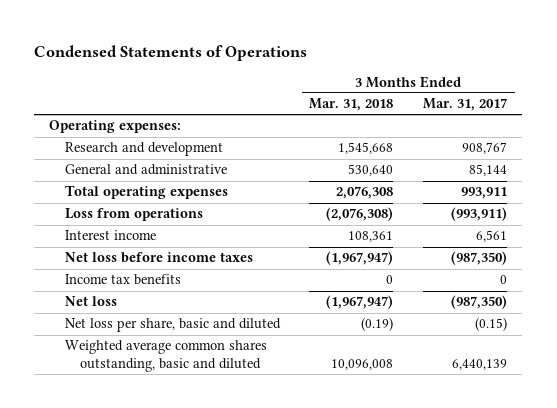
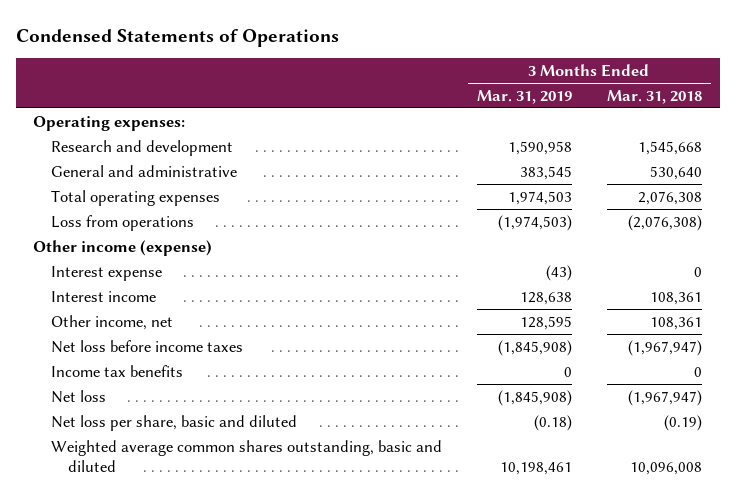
- | 3 Months Ended Mar. 31, 2018 | 3 Months Ended Mar. 31, 2017
+ | 3 Months Ended Mar. 31, 2019 | 3 Months Ended Mar. 31, 2018
+ Other income (expense)
+ Interest expense | (43) | 0
+ Other income, net | 128,595 | 108,361

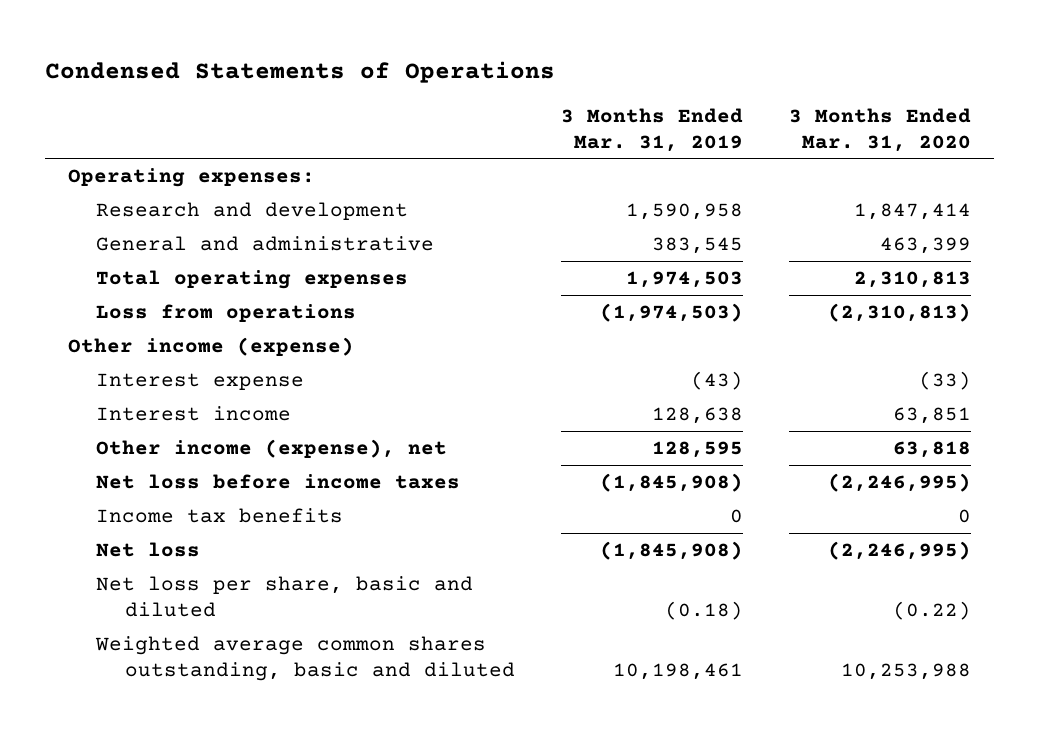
- | 3 Months Ended Mar. 31, 2019 | 3 Months Ended Mar. 31, 2018
+ | 3 Months Ended Mar. 31, 2019 | 3 Months Ended Mar. 31, 2020
- Other income, net | 128,595 | 108,361
+ Other income (expense), net | 128,595 | 63,818

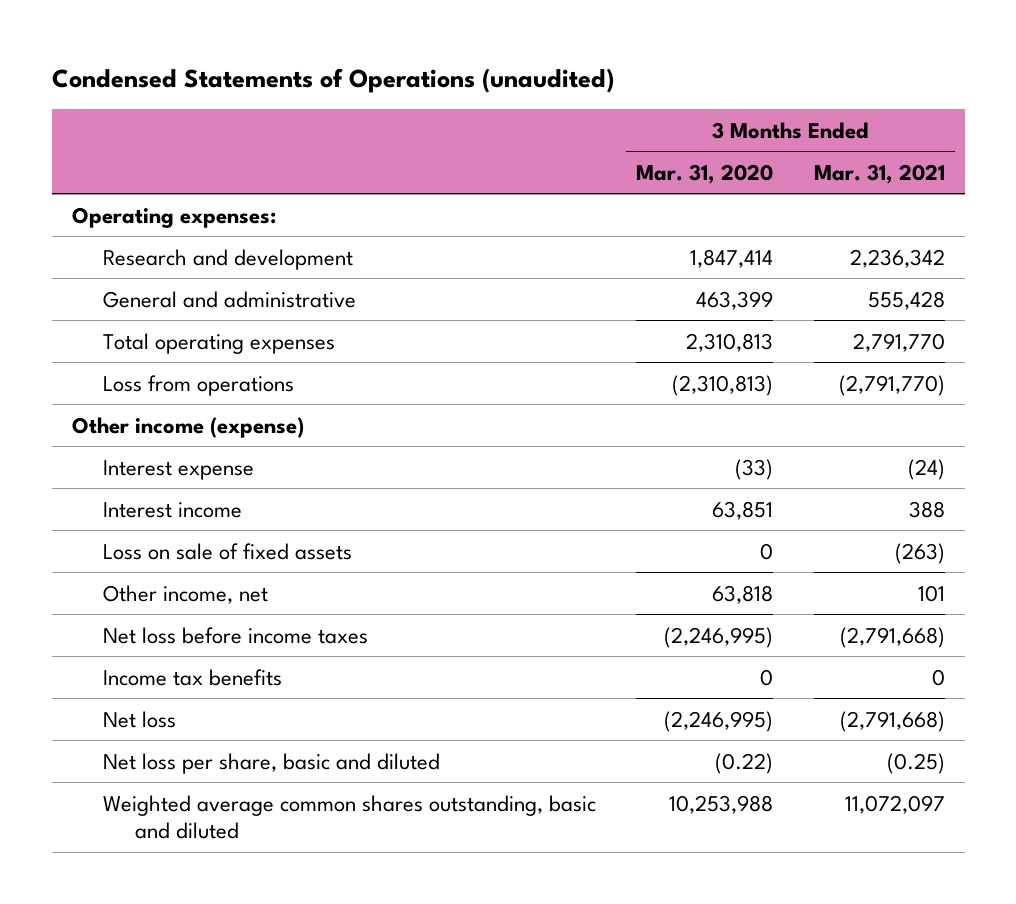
- Condensed Statements of Operations
+ Condensed Statements of Operations (unaudited)
- | 3 Months Ended Mar. 31, 2019 | 3 Months Ended Mar. 31, 2020
+ | 3 Months Ended Mar. 31, 2020 | 3 Months Ended Mar. 31, 2021
- Other income (expense), net | 128,595 | 63,818
+ Loss on sale of fixed assets | 0 | (263)
+ Other income, net | 63,818 | 101

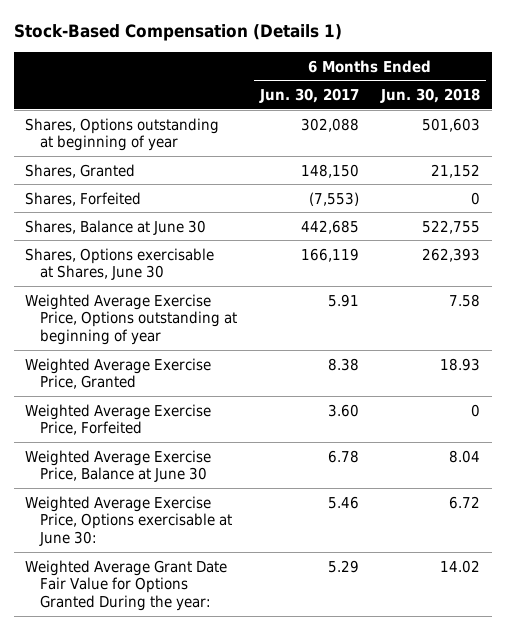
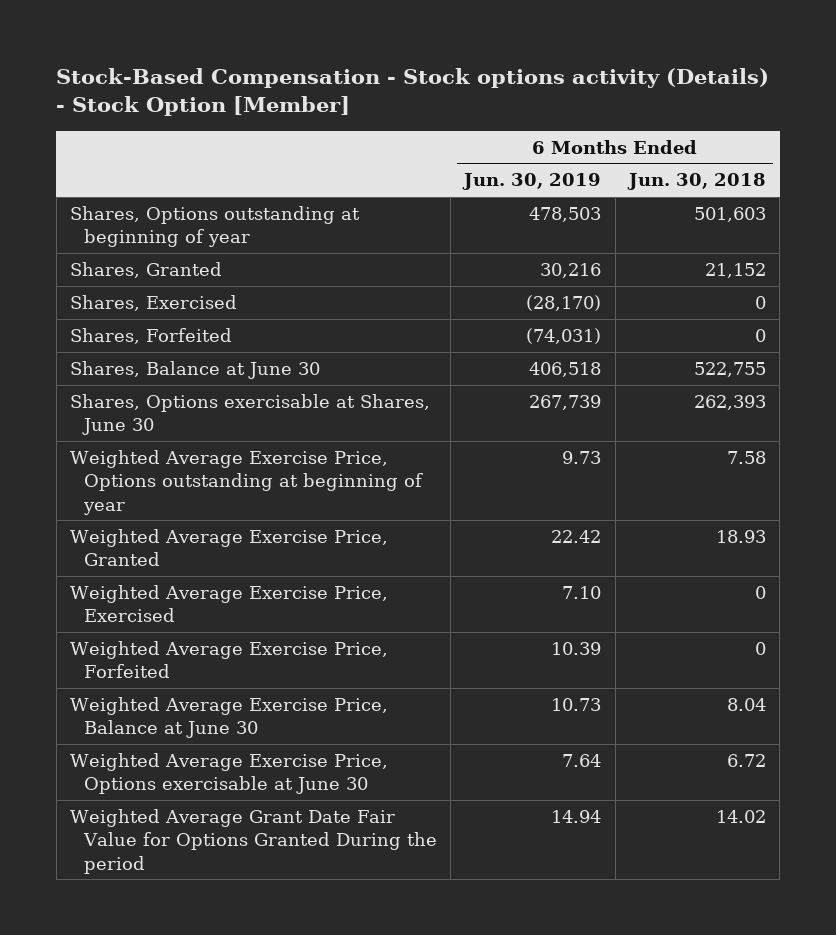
- Stock-Based Compensation (Details 1)
+ Stock-Based Compensation - Stock options activity (Details) - Stock Option [Member]
- | 6 Months Ended Jun. 30, 2017 | 6 Months Ended Jun. 30, 2018
+ | 6 Months Ended Jun. 30, 2019 | 6 Months Ended Jun. 30, 2018
+ Shares, Exercised | (28,170) | 0
+ Weighted Average Exercise Price, Exercised | 7.10 | 0
- Weighted Average Exercise Price, Options exercisable at June 30: | 5.46 | 6.72
- Weighted Average Grant Date Fair Value for Options Granted During the year: | 5.29 | 14.02
+ Weighted Average Exercise Price, Options exercisable at June 30 | 7.64 | 6.72
+ Weighted Average Grant Date Fair Value for Options Granted During the period | 14.94 | 14.02

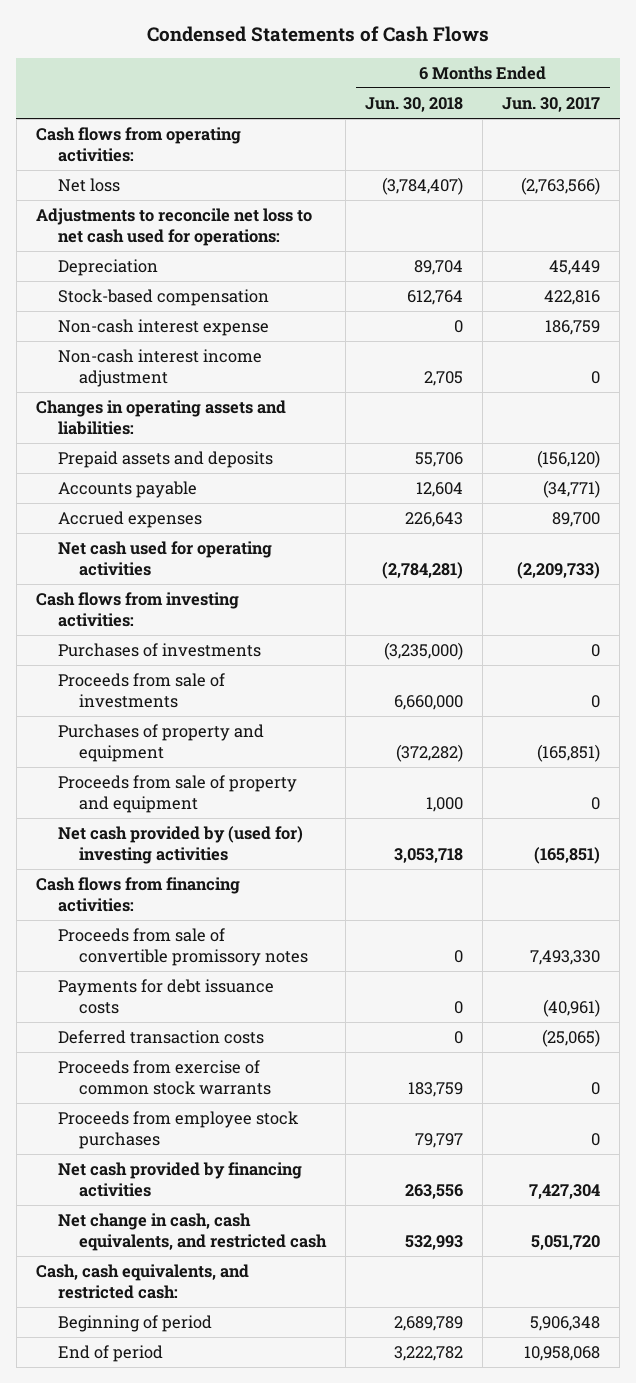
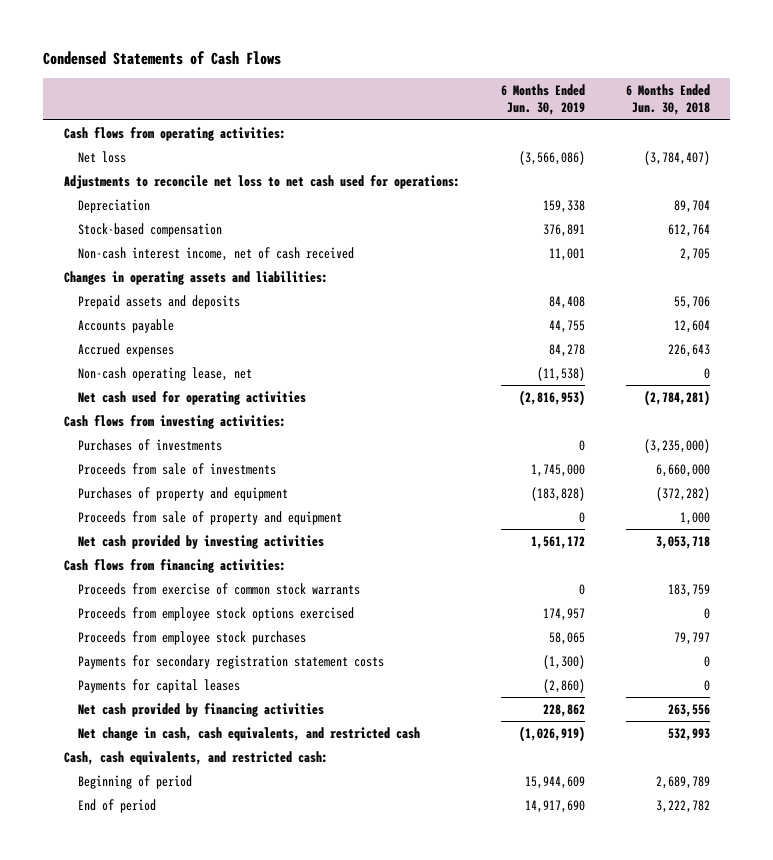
- | 6 Months Ended Jun. 30, 2018 | 6 Months Ended Jun. 30, 2017
+ | 6 Months Ended Jun. 30, 2019 | 6 Months Ended Jun. 30, 2018
- Non-cash interest expense | 0 | 186,759
- Non-cash interest income adjustment | 2,705 | 0
+ Non-cash interest income, net of cash received | 11,001 | 2,705
+ Non-cash operating lease, net | (11,538) | 0
- Net cash provided by (used for) investing activities | 3,053,718 | (165,851)
+ Net cash provided by investing activities | 1,561,172 | 3,053,718
- Proceeds from sale of convertible promissory notes | 0 | 7,493,330
- Payments for debt issuance costs | 0 | (40,961)
- Deferred transaction costs | 0 | (25,065)
+ Proceeds from employee stock options exercised | 174,957 | 0
+ Payments for secondary registration statement costs | (1,300) | 0
+ Payments for capital leases | (2,860) | 0

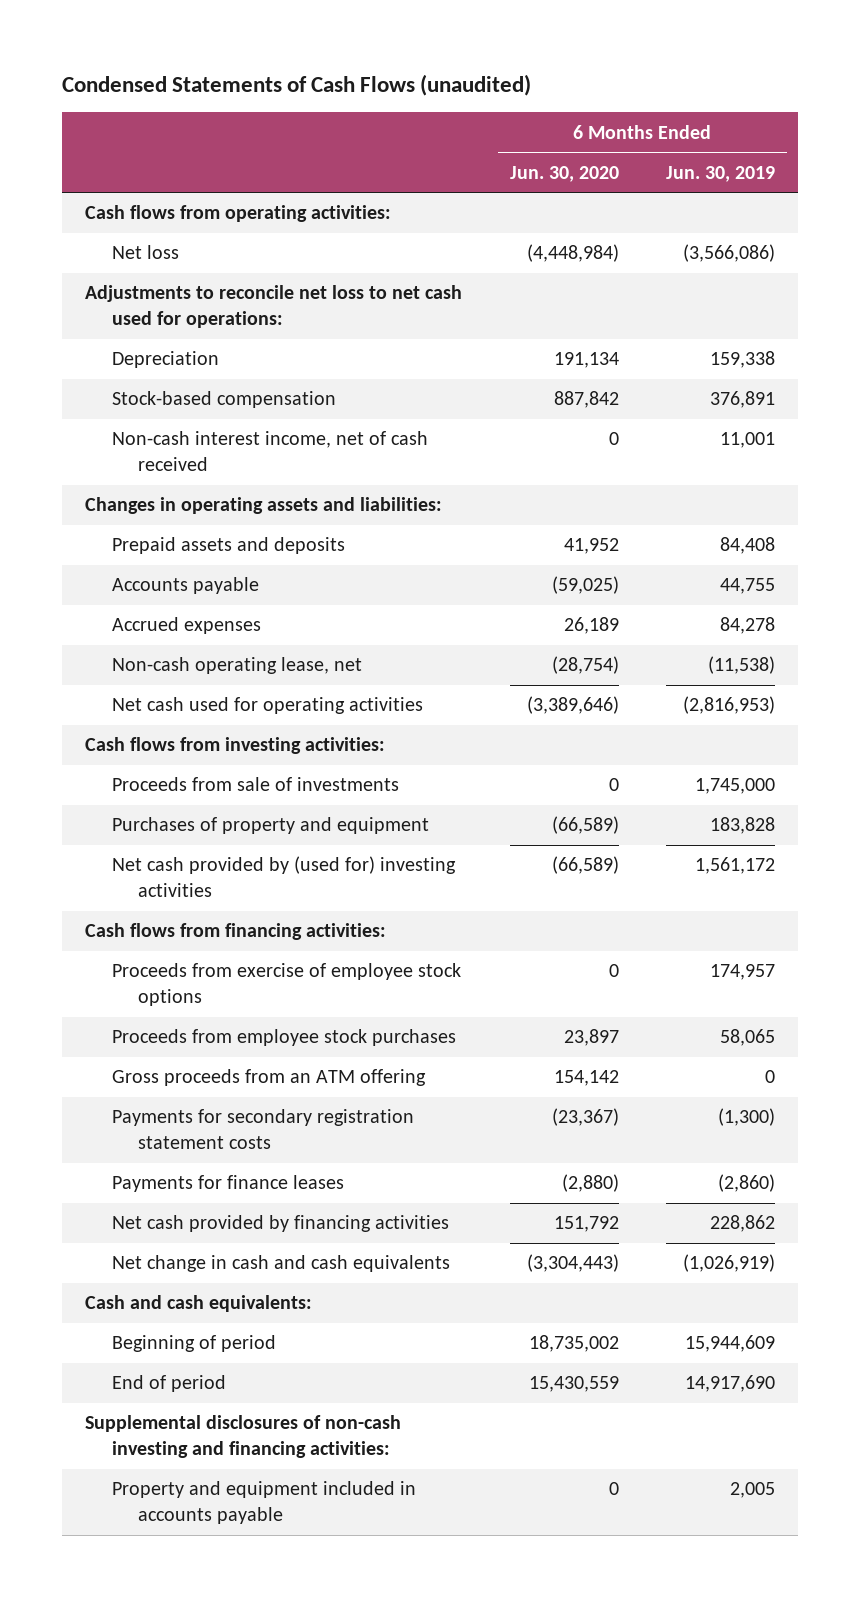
- Condensed Statements of Cash Flows
+ Condensed Statements of Cash Flows (unaudited)
- | 6 Months Ended Jun. 30, 2019 | 6 Months Ended Jun. 30, 2018
+ | 6 Months Ended Jun. 30, 2020 | 6 Months Ended Jun. 30, 2019
- Purchases of investments | 0 | (3,235,000)
- Purchases of property and equipment | (183,828) | (372,282)
- Proceeds from sale of property and equipment | 0 | 1,000
- Net cash provided by investing activities | 1,561,172 | 3,053,718
+ Purchases of property and equipment | (66,589) | 183,828
+ Net cash provided by (used for) investing activities | (66,589) | 1,561,172
- Proceeds from exercise of common stock warrants | 0 | 183,759
- Proceeds from employee stock options exercised | 174,957 | 0
+ Proceeds from exercise of employee stock options | 0 | 174,957
+ Gross proceeds from an ATM offering | 154,142 | 0
- Payments for capital leases | (2,860) | 0
+ Payments for finance leases | (2,880) | (2,860)
- Net change in cash, cash equivalents, and restricted cash | (1,026,919) | 532,993
- Cash, cash equivalents, and restricted cash:
+ Net change in cash and cash equivalents | (3,304,443) | (1,026,919)
+ Cash and cash equivalents:
+ Supplemental disclosures of non-cash investing and financing activities:
+ Property and equipment included in accounts payable | 0 | 2,005

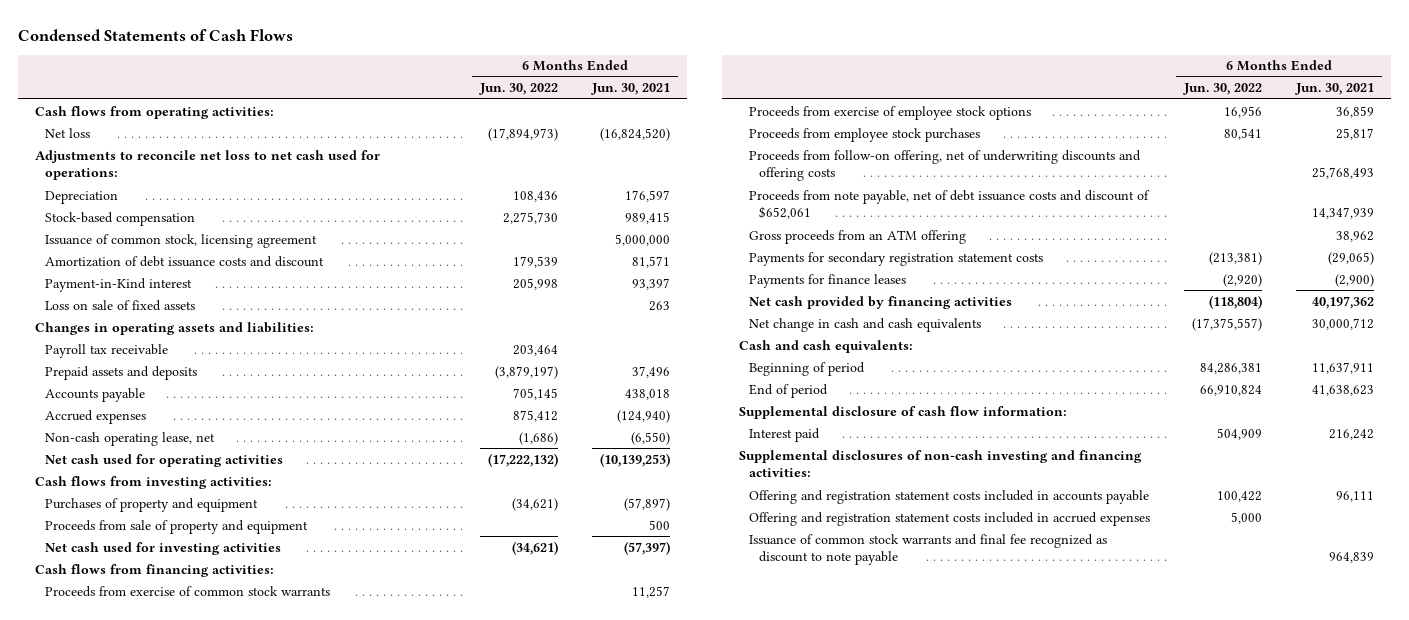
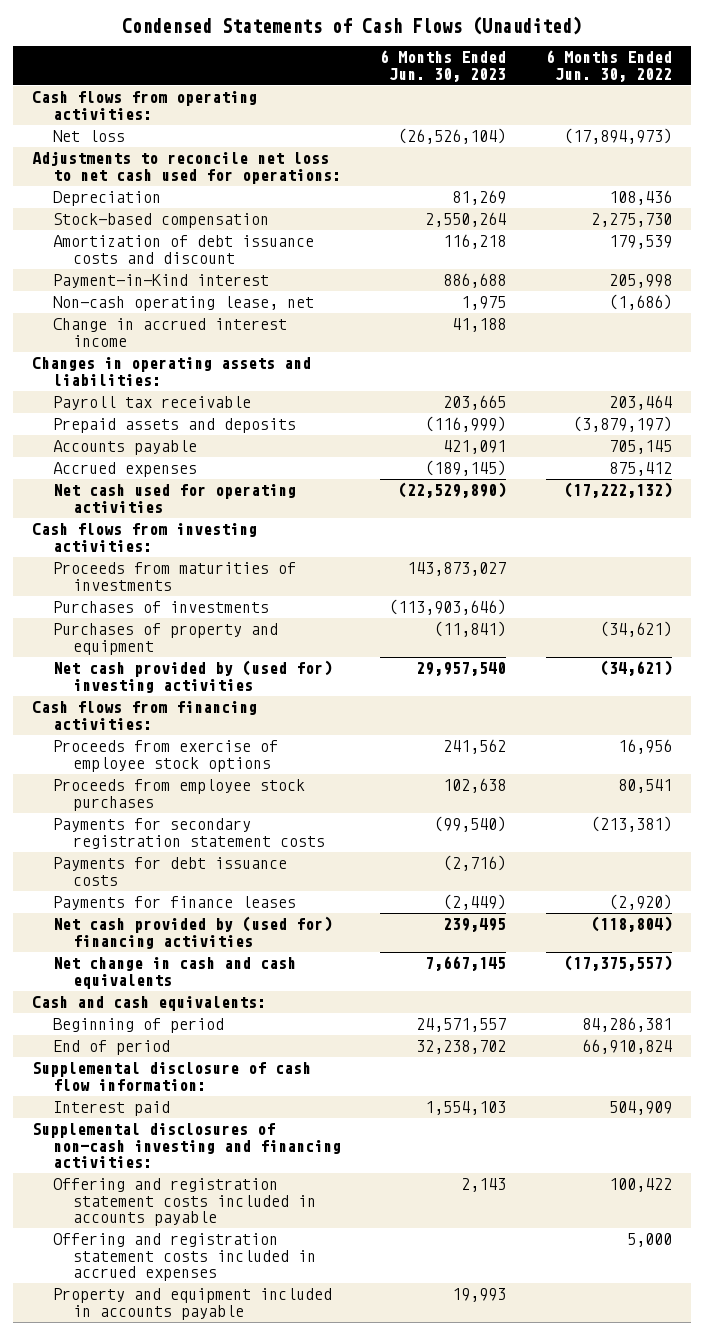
- Condensed Statements of Cash Flows
+ Condensed Statements of Cash Flows (Unaudited)
- | 6 Months Ended Jun. 30, 2022 | 6 Months Ended Jun. 30, 2021
+ | 6 Months Ended Jun. 30, 2023 | 6 Months Ended Jun. 30, 2022
- Issuance of common stock, licensing agreement | | 5,000,000
- Loss on sale of fixed assets | | 263
moved up: Non-cash operating lease, net | 1,975 | (1,686)
+ Change in accrued interest income | 41,188 |
+ Proceeds from maturities of investments | 143,873,027 |
+ Purchases of investments | (113,903,646) |
- Proceeds from sale of property and equipment | | 500
- Net cash used for investing activities | (34,621) | (57,397)
+ Net cash provided by (used for) investing activities | 29,957,540 | (34,621)
- Proceeds from exercise of common stock warrants | | 11,257
- Proceeds from follow-on offering, net of underwriting discounts and offering costs | | 25,768,493
- Proceeds from note payable, net of debt issuance costs and discount of $652,061 | | 14,347,939
- Gross proceeds from an ATM offering | | 38,962
+ Payments for debt issuance costs | (2,716) |
- Net cash provided by financing activities | (118,804) | 40,197,362
+ Net cash provided by (used for) financing activities | 239,495 | (118,804)
- Issuance of common stock warrants and final fee recognized as discount to note payable | | 964,839
+ Property and equipment included in accounts payable | 19,993 |

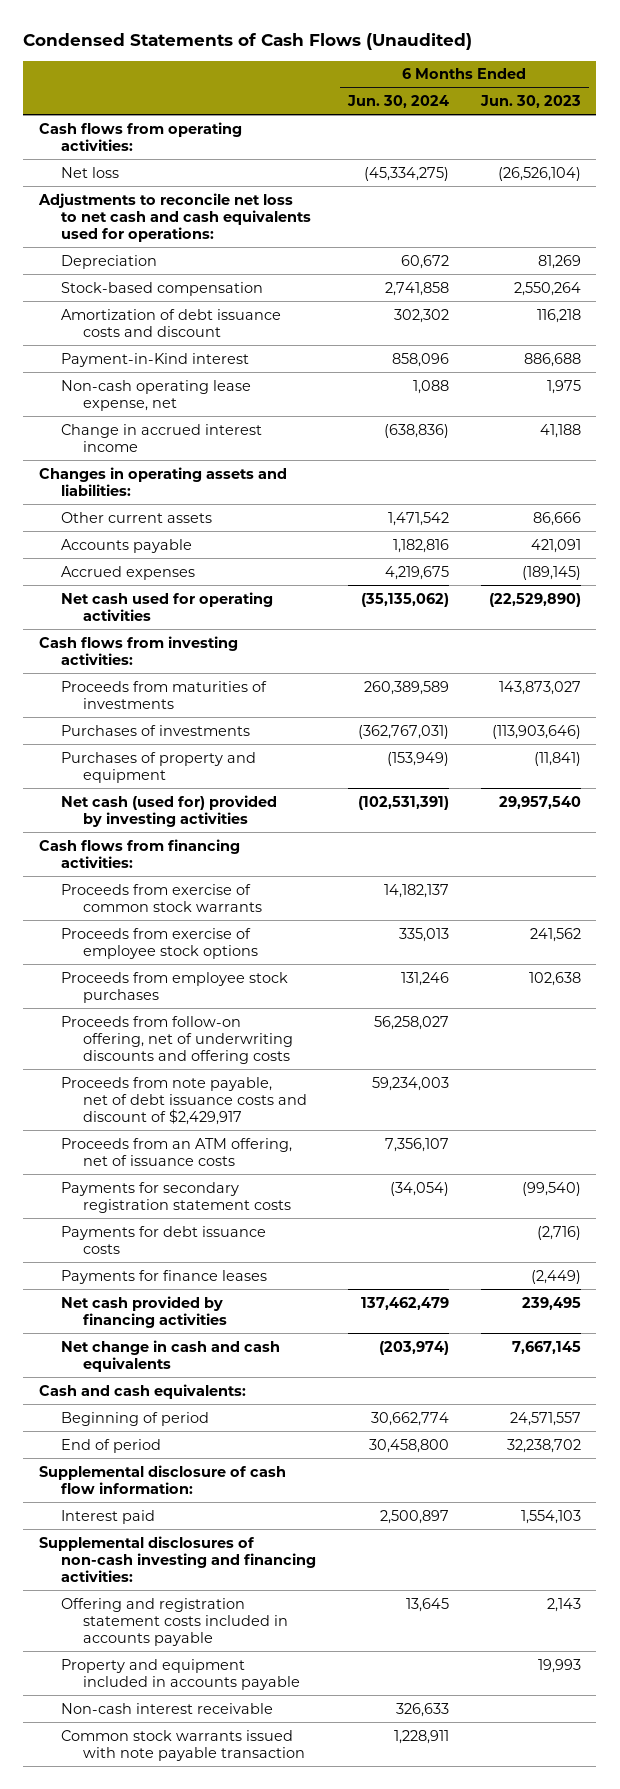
- | 6 Months Ended Jun. 30, 2023 | 6 Months Ended Jun. 30, 2022
+ | 6 Months Ended Jun. 30, 2024 | 6 Months Ended Jun. 30, 2023
- Adjustments to reconcile net loss to net cash used for operations:
+ Adjustments to reconcile net loss to net cash and cash equivalents used for operations:
- Non-cash operating lease, net | 1,975 | (1,686)
+ Non-cash operating lease expense, net | 1,088 | 1,975
- Payroll tax receivable | 203,665 | 203,464
- Prepaid assets and deposits | (116,999) | (3,879,197)
+ Other current assets | 1,471,542 | 86,666
- Net cash provided by (used for) investing activities | 29,957,540 | (34,621)
+ Net cash (used for) provided by investing activities | (102,531,391) | 29,957,540
+ Proceeds from exercise of common stock warrants | 14,182,137 |
+ Proceeds from follow-on offering, net of underwriting discounts and offering costs | 56,258,027 |
+ Proceeds from note payable, net of debt issuance costs and discount of $2,429,917 | 59,234,003 |
+ Proceeds from an ATM offering, net of issuance costs | 7,356,107 |
- Net cash provided by (used for) financing activities | 239,495 | (118,804)
+ Net cash provided by financing activities | 137,462,479 | 239,495
- Offering and registration statement costs included in accrued expenses | | 5,000
+ Non-cash interest receivable | 326,633 |
+ Common stock warrants issued with note payable transaction | 1,228,911 |

